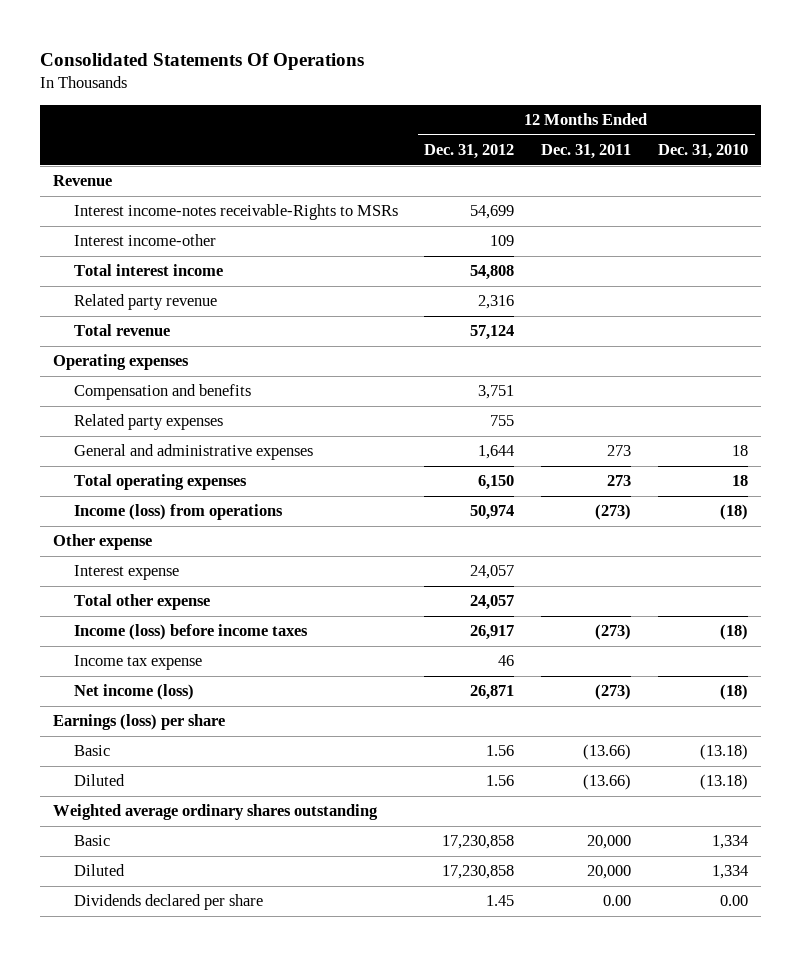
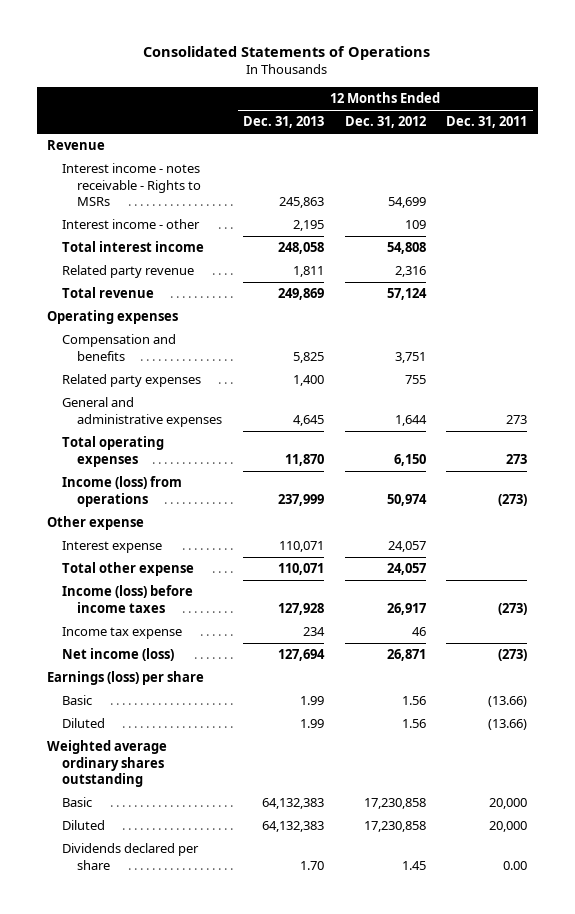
- Consolidated Statements Of Operations
+ Consolidated Statements of Operations
- | 12 Months Ended Dec. 31, 2012 | 12 Months Ended Dec. 31, 2011 | 12 Months Ended Dec. 31, 2010
+ | 12 Months Ended Dec. 31, 2013 | 12 Months Ended Dec. 31, 2012 | 12 Months Ended Dec. 31, 2011
- Interest income-notes receivable-Rights to MSRs | 54,699 | |
- Interest income-other | 109 | |
+ Interest income - notes receivable - Rights to MSRs | 245,863 | 54,699 |
+ Interest income - other | 2,195 | 109 |

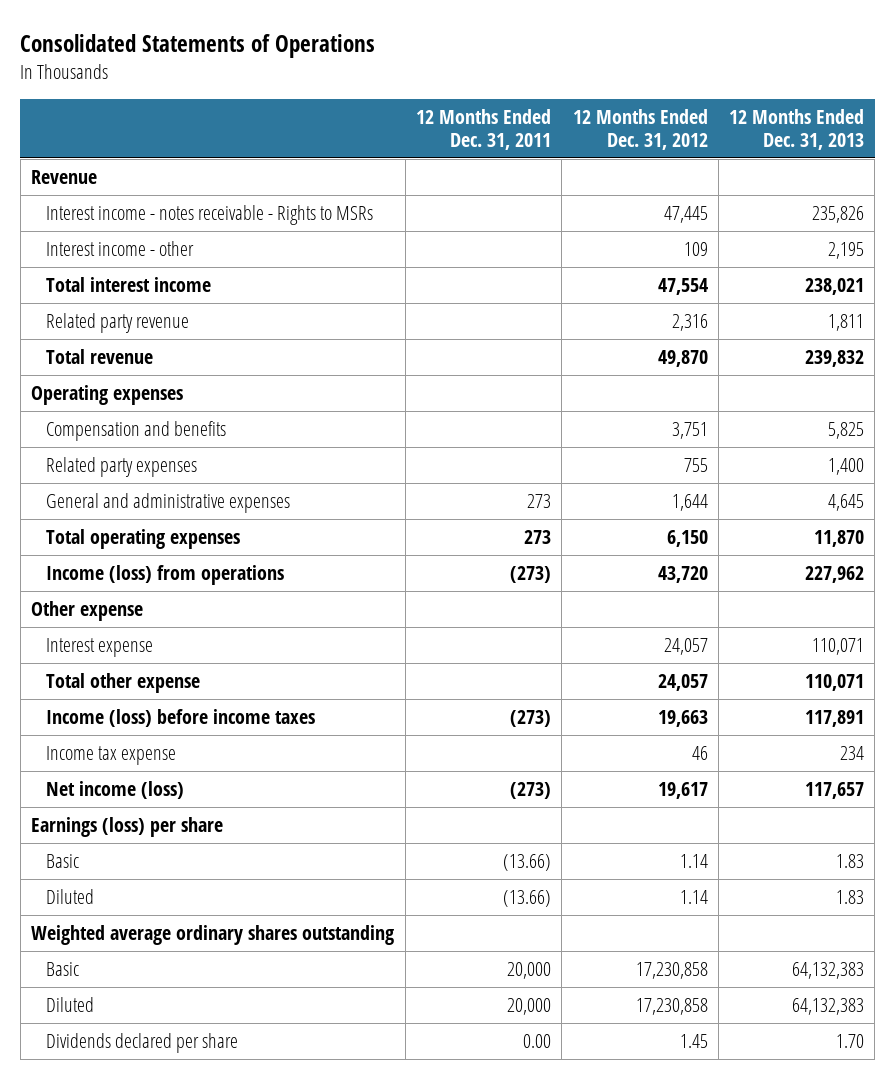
- | 12 Months Ended Dec. 31, 2013 | 12 Months Ended Dec. 31, 2012 | 12 Months Ended Dec. 31, 2011
+ | 12 Months Ended Dec. 31, 2011 | 12 Months Ended Dec. 31, 2012 | 12 Months Ended Dec. 31, 2013
- Interest income - notes receivable - Rights to MSRs | 245,863 | 54,699 |
+ Interest income - notes receivable - Rights to MSRs | | 47,445 | 235,826
- Total interest income | 248,058 | 54,808 |
+ Total interest income | | 47,554 | 238,021
- Total revenue | 249,869 | 57,124 |
+ Total revenue | | 49,870 | 239,832
- Income (loss) from operations | 237,999 | 50,974 | (273)
+ Income (loss) from operations | (273) | 43,720 | 227,962
- Income (loss) before income taxes | 127,928 | 26,917 | (273)
+ Income (loss) before income taxes | (273) | 19,663 | 117,891
- Net income (loss) | 127,694 | 26,871 | (273)
+ Net income (loss) | (273) | 19,617 | 117,657
- Basic | 1.99 | 1.56 | (13.66)
- Diluted | 1.99 | 1.56 | (13.66)
+ Basic | (13.66) | 1.14 | 1.83
+ Diluted | (13.66) | 1.14 | 1.83

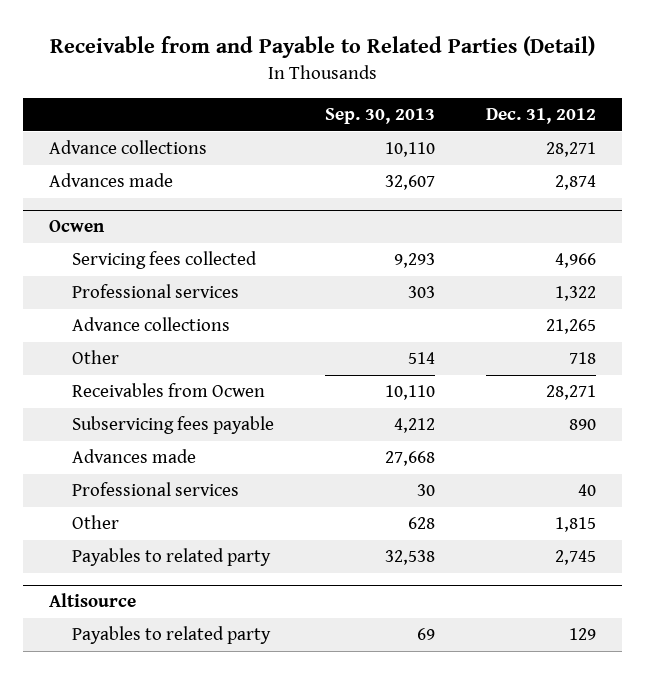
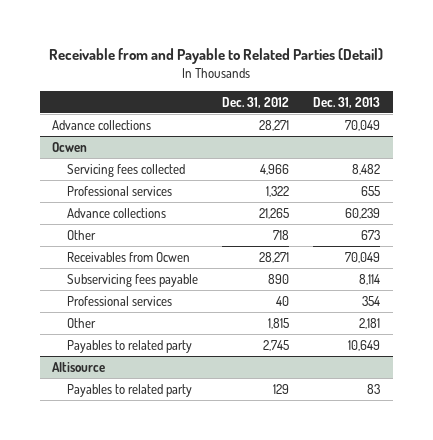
- | Sep. 30, 2013 | Dec. 31, 2012
+ | Dec. 31, 2012 | Dec. 31, 2013
- Advances made | 32,607 | 2,874
@ Ocwen
- Advances made | 27,668 |

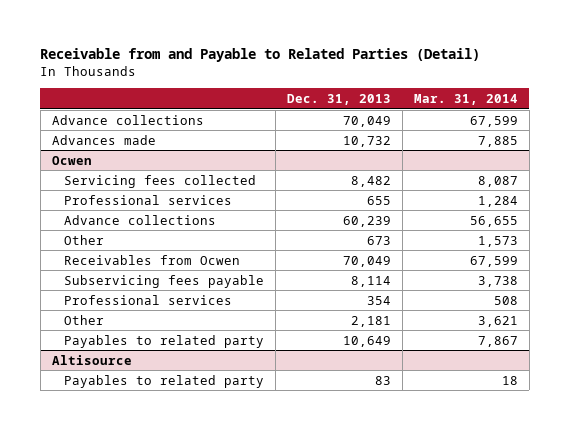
- | Dec. 31, 2012 | Dec. 31, 2013
+ | Dec. 31, 2013 | Mar. 31, 2014
+ Advances made | 10,732 | 7,885

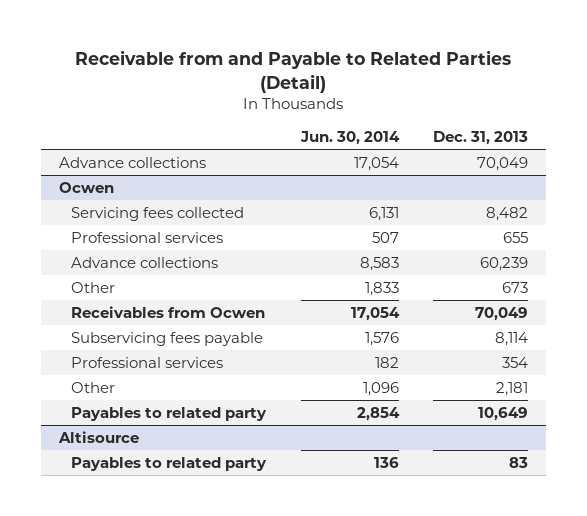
- | Dec. 31, 2013 | Mar. 31, 2014
+ | Jun. 30, 2014 | Dec. 31, 2013
- Advances made | 10,732 | 7,885

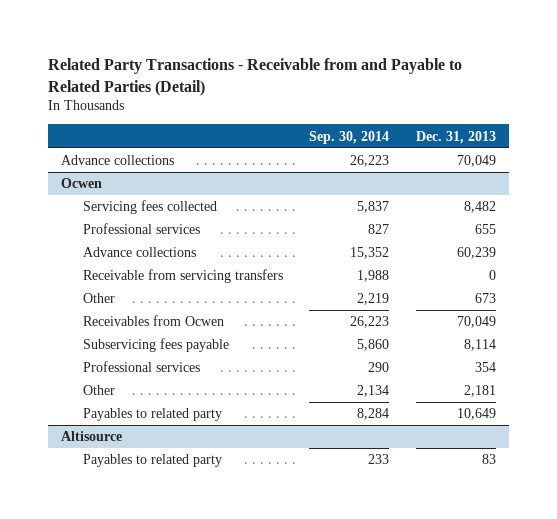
- Receivable from and Payable to Related Parties (Detail)
+ Related Party Transactions - Receivable from and Payable to Related Parties (Detail)
- | Jun. 30, 2014 | Dec. 31, 2013
+ | Sep. 30, 2014 | Dec. 31, 2013
@ Ocwen
+ Receivable from servicing transfers | 1,988 | 0

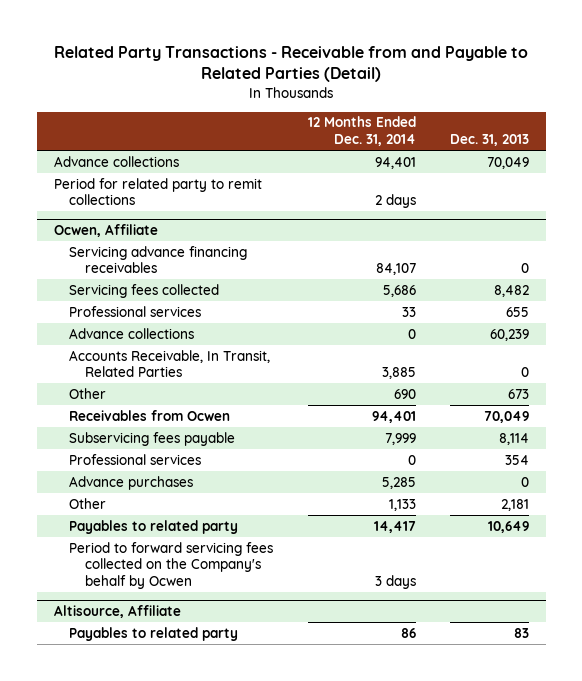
- | Sep. 30, 2014 | Dec. 31, 2013
+ | 12 Months Ended Dec. 31, 2014 | Dec. 31, 2013
- Ocwen
+ Period for related party to remit collections | 2 days |
+ Ocwen, Affiliate
+ Servicing advance financing receivables | 84,107 | 0
- Receivable from servicing transfers | 1,988 | 0
+ Accounts Receivable, In Transit, Related Parties | 3,885 | 0
+ Advance purchases | 5,285 | 0
- Altisource
+ Period to forward servicing fees collected on the Company's behalf by Ocwen | 3 days |
+ Altisource, Affiliate

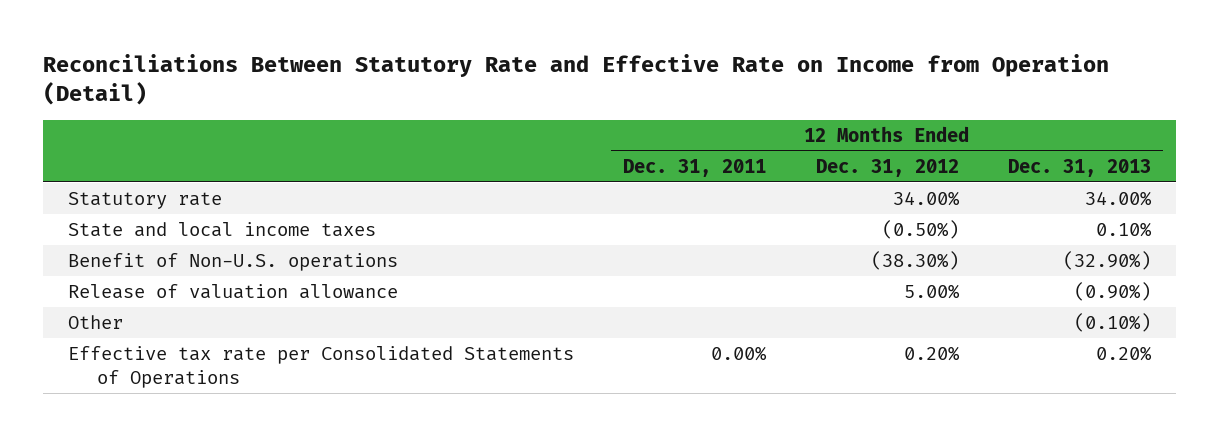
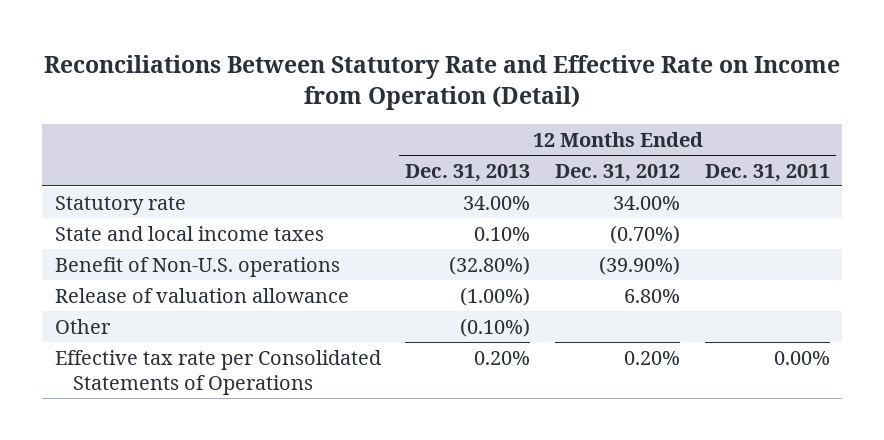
- | 12 Months Ended Dec. 31, 2011 | 12 Months Ended Dec. 31, 2012 | 12 Months Ended Dec. 31, 2013
+ | 12 Months Ended Dec. 31, 2013 | 12 Months Ended Dec. 31, 2012 | 12 Months Ended Dec. 31, 2011
- State and local income taxes | | (0.50%) | 0.10%
- Benefit of Non-U.S. operations | | (38.30%) | (32.90%)
- Release of valuation allowance | | 5.00% | (0.90%)
+ State and local income taxes | 0.10% | (0.70%) |
+ Benefit of Non-U.S. operations | (32.80%) | (39.90%) |
+ Release of valuation allowance | (1.00%) | 6.80% |

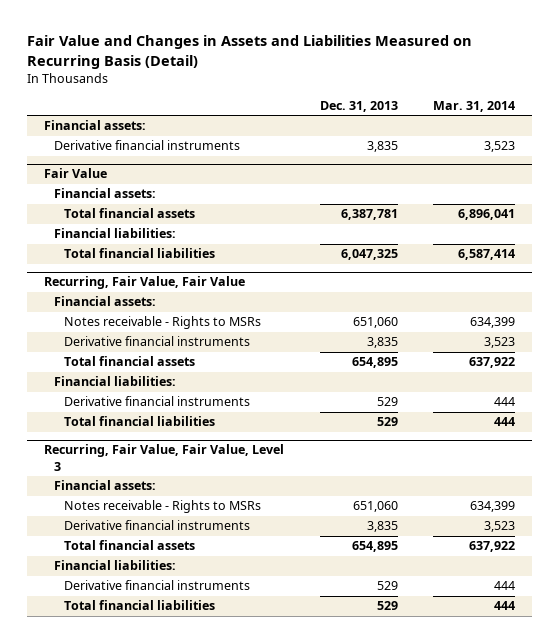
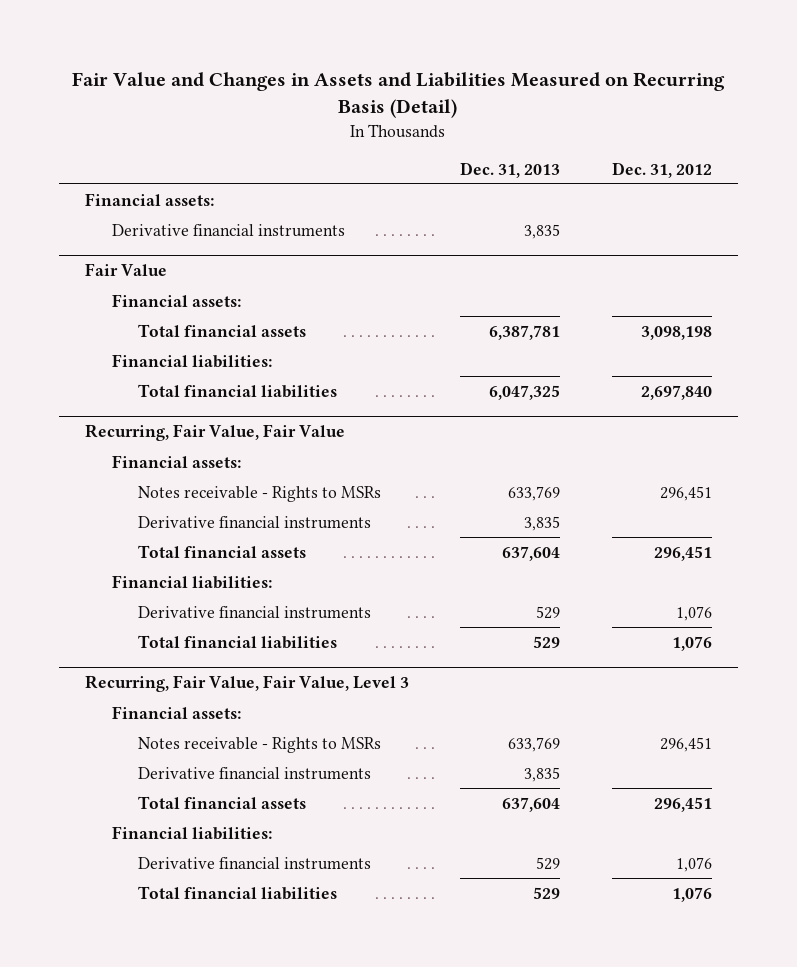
- | Dec. 31, 2013 | Mar. 31, 2014
+ | Dec. 31, 2013 | Dec. 31, 2012
@ Recurring, Fair Value, Fair Value
- Notes receivable - Rights to MSRs | 651,060 | 634,399
+ Notes receivable - Rights to MSRs | 633,769 | 296,451
- Total financial assets | 654,895 | 637,922
+ Total financial assets | 637,604 | 296,451
@ Recurring, Fair Value, Fair Value, Level 3
- Notes receivable - Rights to MSRs | 651,060 | 634,399
+ Notes receivable - Rights to MSRs | 633,769 | 296,451
- Total financial assets | 654,895 | 637,922
+ Total financial assets | 637,604 | 296,451

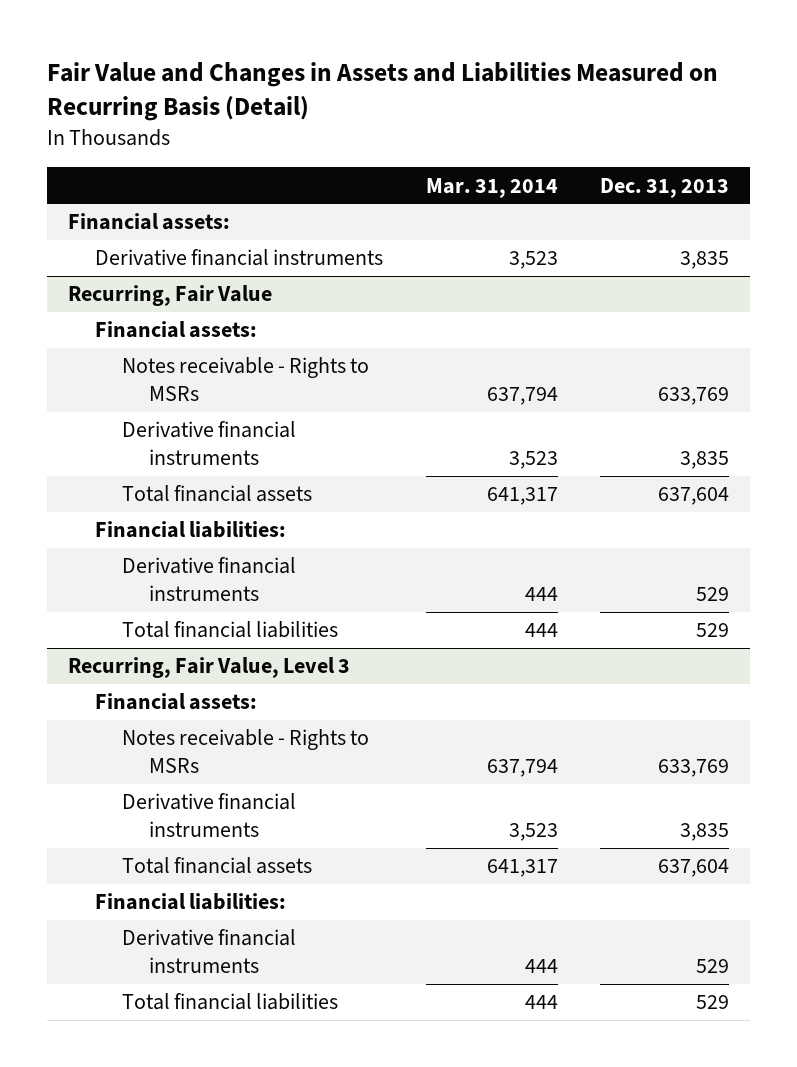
- | Dec. 31, 2013 | Dec. 31, 2012
+ | Mar. 31, 2014 | Dec. 31, 2013
- Fair Value
- Financial assets:
- Total financial assets | 6,387,781 | 3,098,198
- Financial liabilities:
- Total financial liabilities | 6,047,325 | 2,697,840
- Recurring, Fair Value, Fair Value
+ Recurring, Fair Value
- Recurring, Fair Value, Fair Value, Level 3
+ Recurring, Fair Value, Level 3

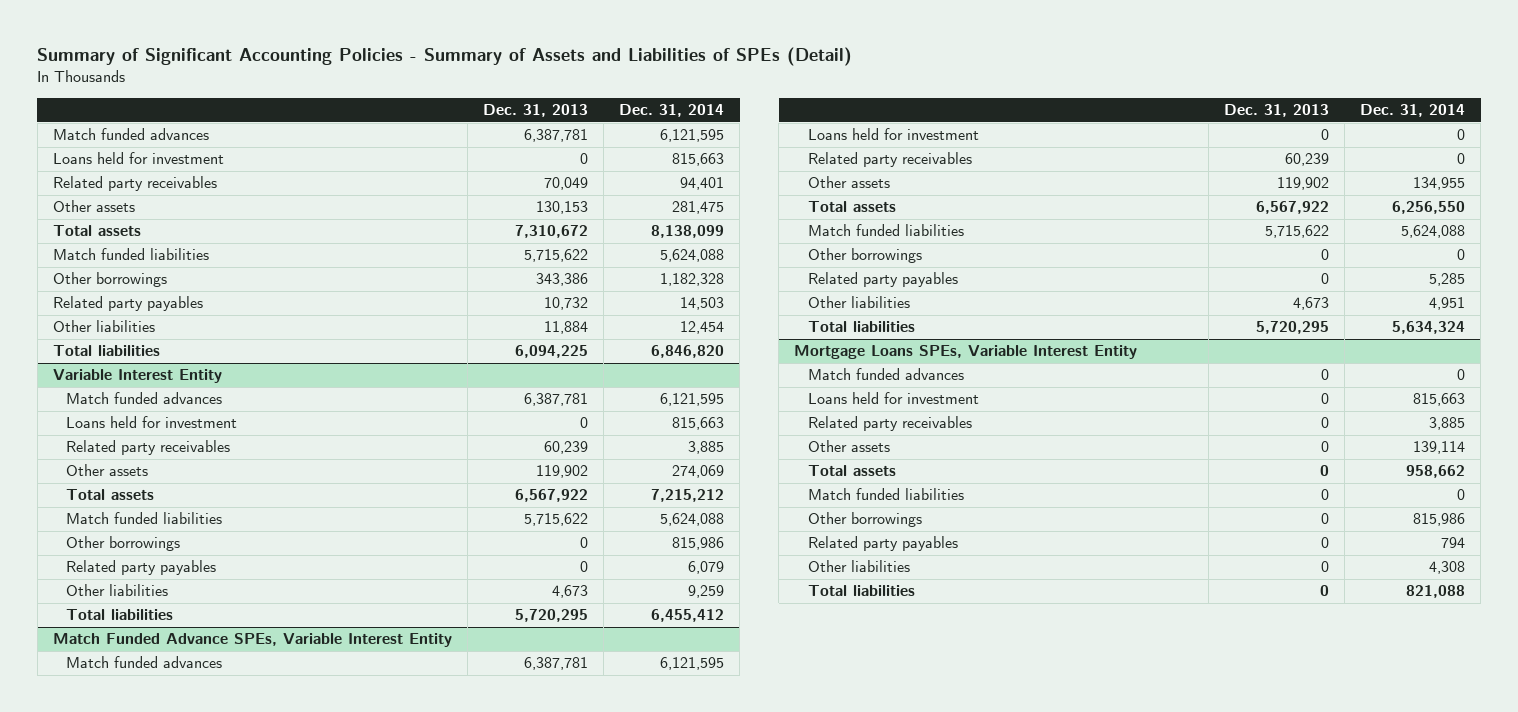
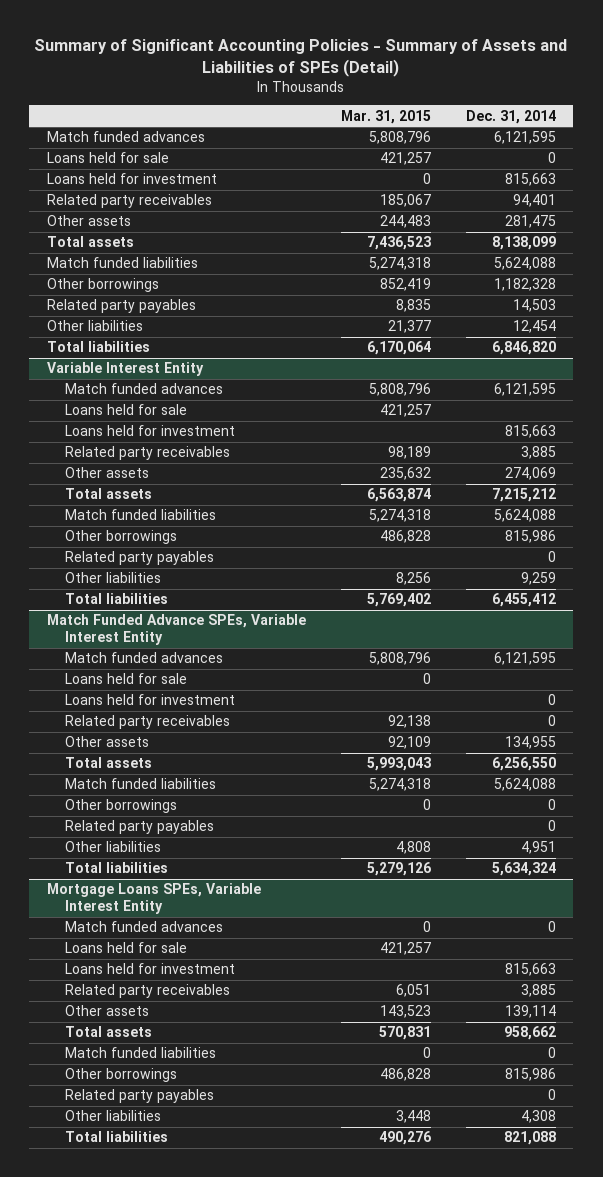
- | Dec. 31, 2013 | Dec. 31, 2014
+ | Mar. 31, 2015 | Dec. 31, 2014
+ Loans held for sale | 421,257 | 0
@ Variable Interest Entity
+ Loans held for sale | 421,257 |
- Related party payables | 0 | 6,079
+ Related party payables | | 0
@ Match Funded Advance SPEs, Variable Interest Entity
+ Loans held for sale | 0 |
- Related party payables | 0 | 5,285
+ Related party payables | | 0
@ Mortgage Loans SPEs, Variable Interest Entity
+ Loans held for sale | 421,257 |
- Related party payables | 0 | 794
+ Related party payables | | 0

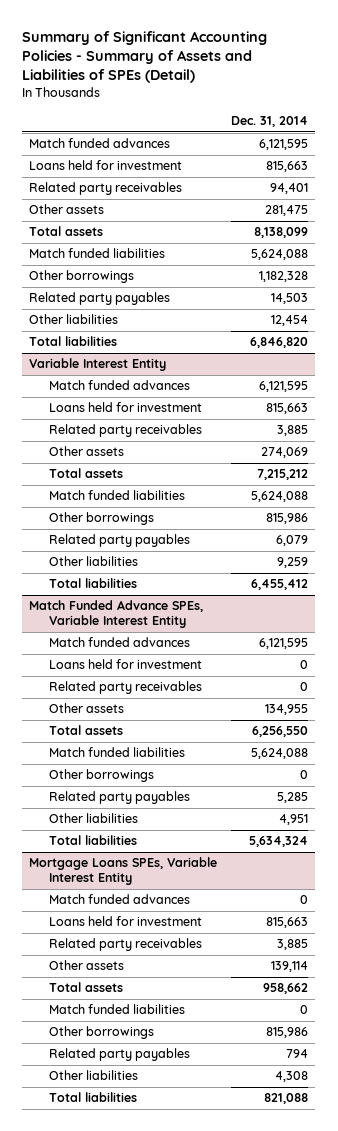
- | Mar. 31, 2015 | Dec. 31, 2014
+ | Dec. 31, 2014
- Loans held for sale | 421,257 | 0
@ Variable Interest Entity
- Loans held for sale | 421,257 |
- Related party payables | | 0
+ Related party payables | 6,079
@ Match Funded Advance SPEs, Variable Interest Entity
- Loans held for sale | 0 |
- Related party payables | | 0
+ Related party payables | 5,285
@ Mortgage Loans SPEs, Variable Interest Entity
- Loans held for sale | 421,257 |
- Related party payables | | 0
+ Related party payables | 794

